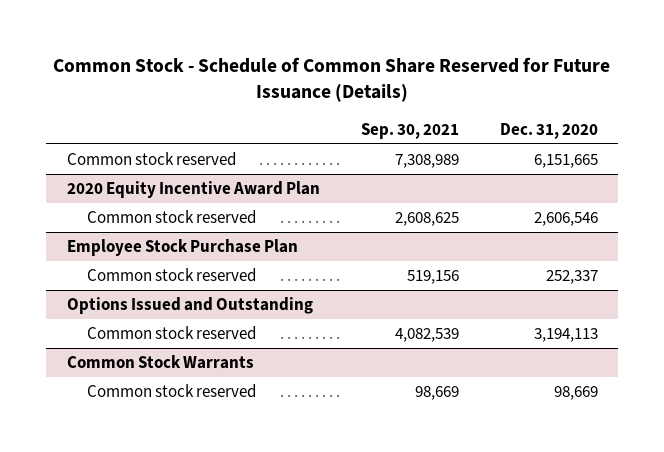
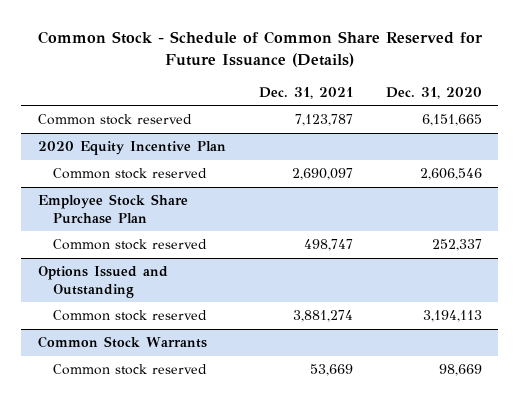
- | Sep. 30, 2021 | Dec. 31, 2020
+ | Dec. 31, 2021 | Dec. 31, 2020
- 2020 Equity Incentive Award Plan
+ 2020 Equity Incentive Plan
- Employee Stock Purchase Plan
+ Employee Stock Share Purchase Plan

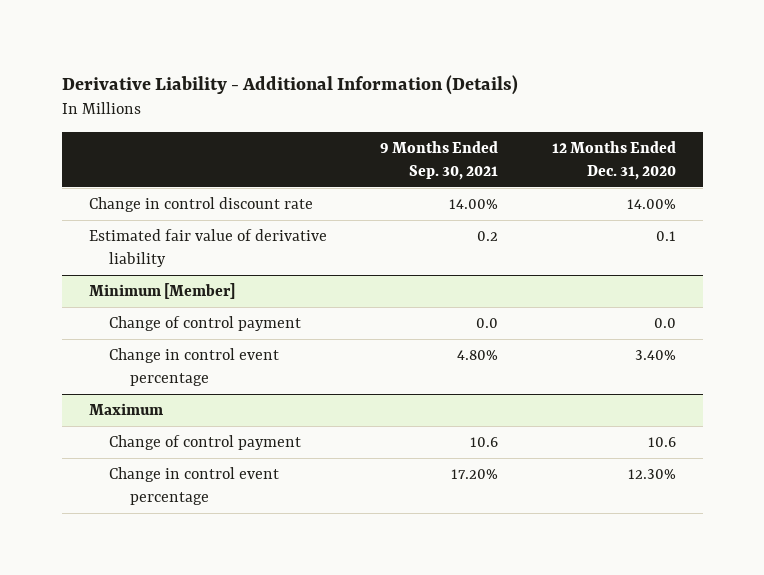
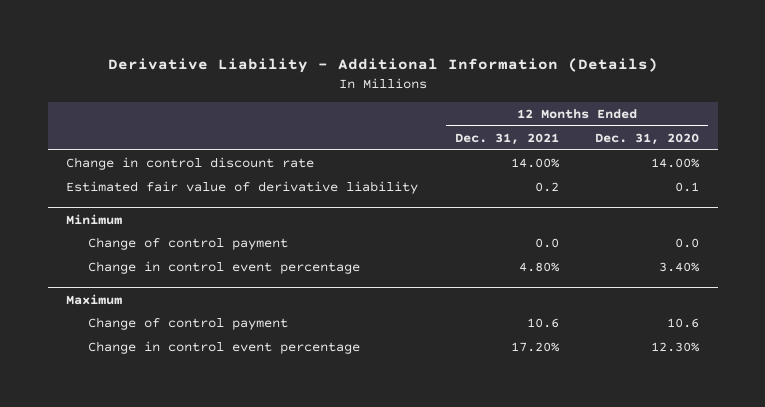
- | 9 Months Ended Sep. 30, 2021 | 12 Months Ended Dec. 31, 2020
+ | 12 Months Ended Dec. 31, 2021 | 12 Months Ended Dec. 31, 2020
- Minimum [Member]
+ Minimum

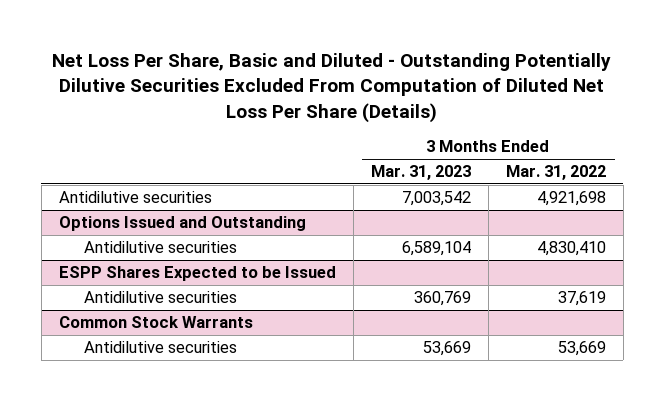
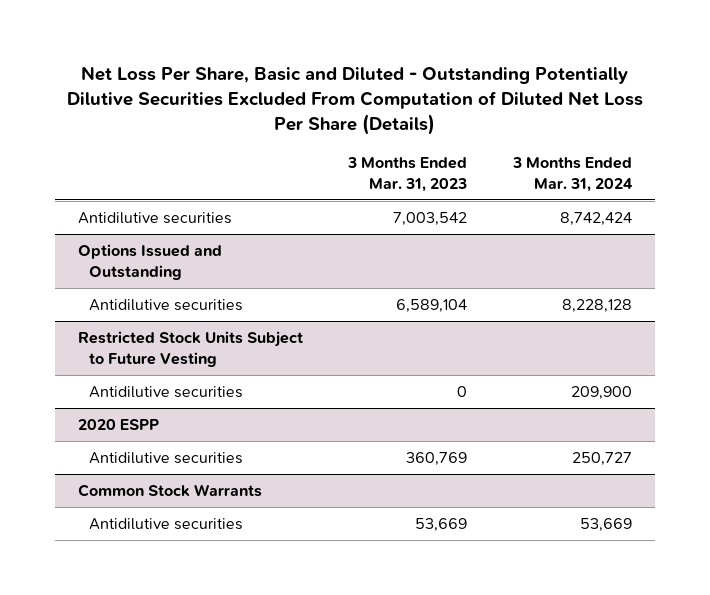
- | 3 Months Ended Mar. 31, 2023 | 3 Months Ended Mar. 31, 2022
+ | 3 Months Ended Mar. 31, 2023 | 3 Months Ended Mar. 31, 2024
- ESPP Shares Expected to be Issued
+ Restricted Stock Units Subject to Future Vesting
+ Antidilutive securities | 0 | 209,900
+ 2020 ESPP

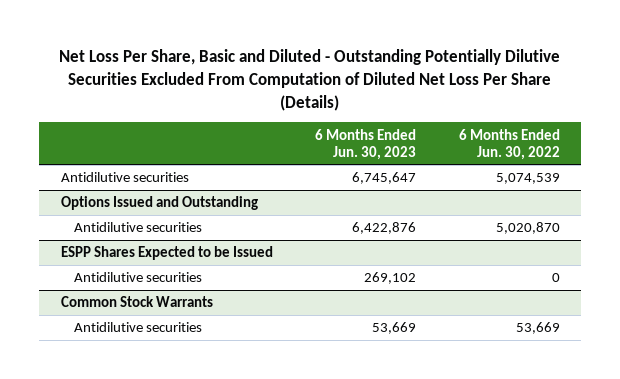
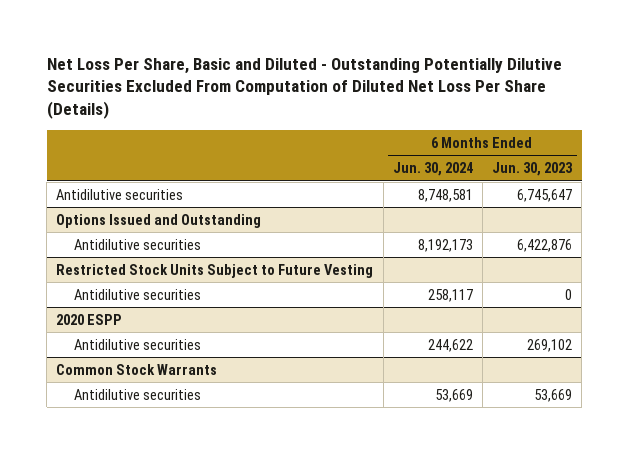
- | 6 Months Ended Jun. 30, 2023 | 6 Months Ended Jun. 30, 2022
+ | 6 Months Ended Jun. 30, 2024 | 6 Months Ended Jun. 30, 2023
- ESPP Shares Expected to be Issued
+ Restricted Stock Units Subject to Future Vesting
+ Antidilutive securities | 258,117 | 0
+ 2020 ESPP

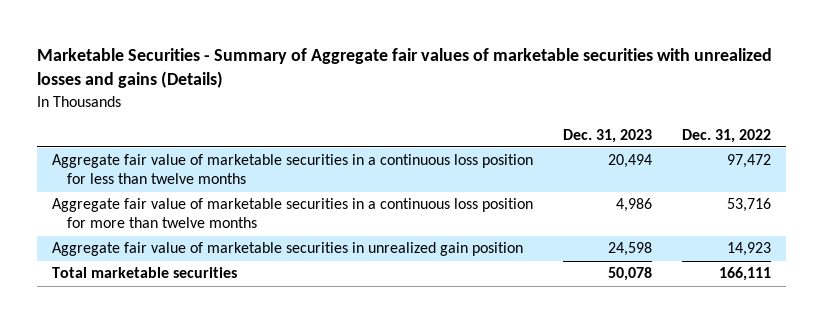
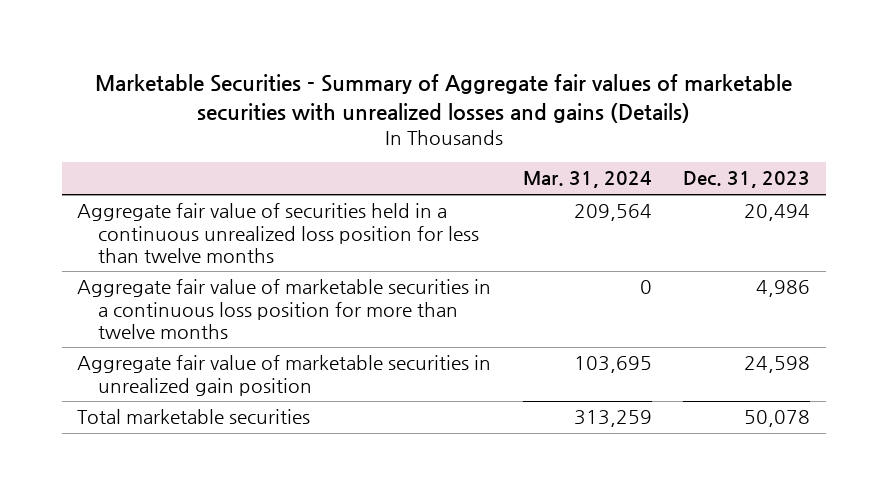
- | Dec. 31, 2023 | Dec. 31, 2022
+ | Mar. 31, 2024 | Dec. 31, 2023
- Aggregate fair value of marketable securities in a continuous loss position for less than twelve months | 20,494 | 97,472
+ Aggregate fair value of securities held in a continuous unrealized loss position for less than twelve months | 209,564 | 20,494

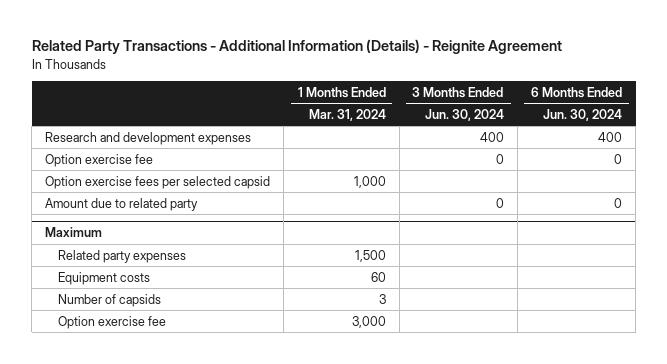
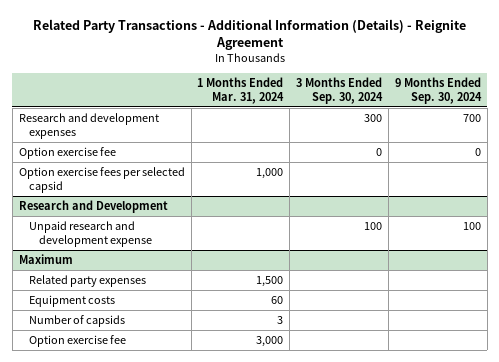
- | 1 Months Ended Mar. 31, 2024 | 3 Months Ended Jun. 30, 2024 | 6 Months Ended Jun. 30, 2024
+ | 1 Months Ended Mar. 31, 2024 | 3 Months Ended Sep. 30, 2024 | 9 Months Ended Sep. 30, 2024
- Amount due to related party | | 0 | 0
+ Research and Development
+ Unpaid research and development expense | | 100 | 100

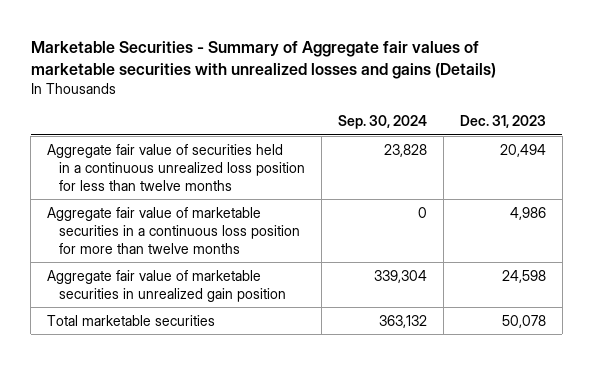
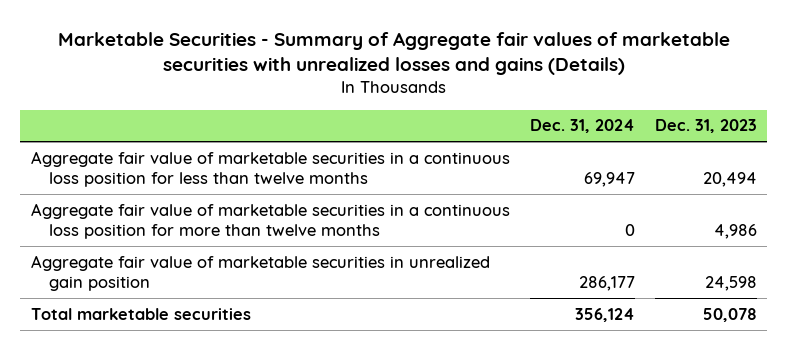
- | Sep. 30, 2024 | Dec. 31, 2023
+ | Dec. 31, 2024 | Dec. 31, 2023
- Aggregate fair value of securities held in a continuous unrealized loss position for less than twelve months | 23,828 | 20,494
+ Aggregate fair value of marketable securities in a continuous loss position for less than twelve months | 69,947 | 20,494

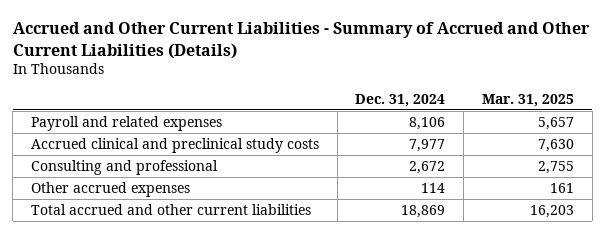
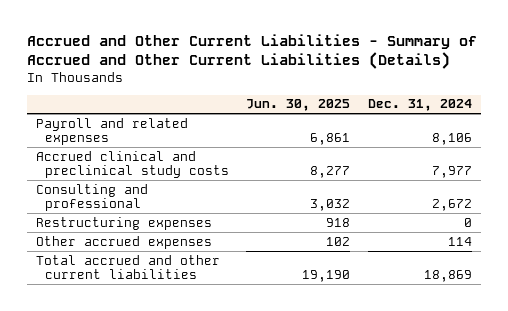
- | Dec. 31, 2024 | Mar. 31, 2025
+ | Jun. 30, 2025 | Dec. 31, 2024
+ Restructuring expenses | 918 | 0

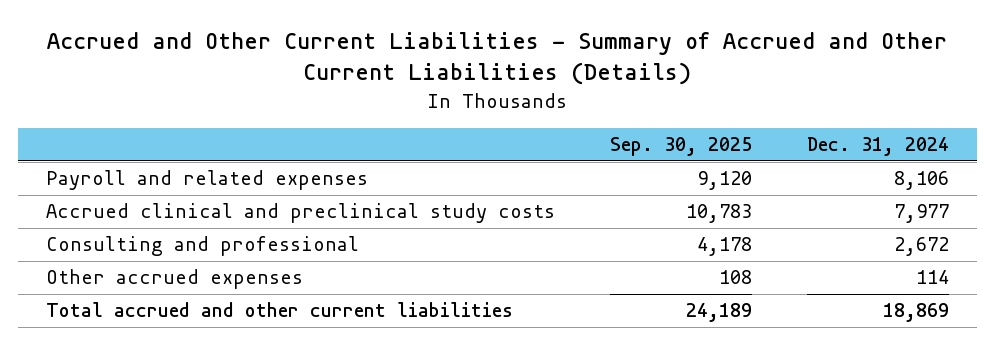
- | Jun. 30, 2025 | Dec. 31, 2024
+ | Sep. 30, 2025 | Dec. 31, 2024
- Restructuring expenses | 918 | 0

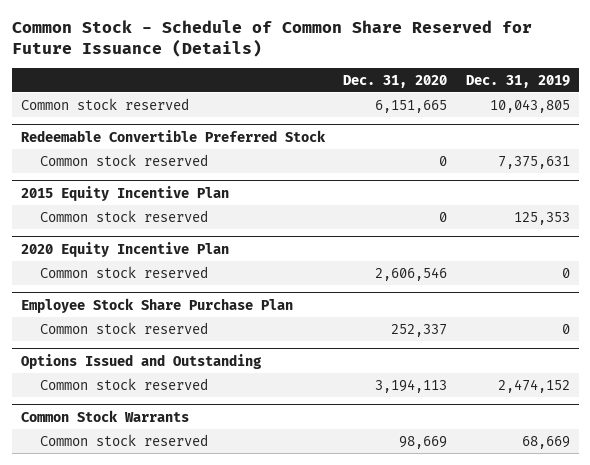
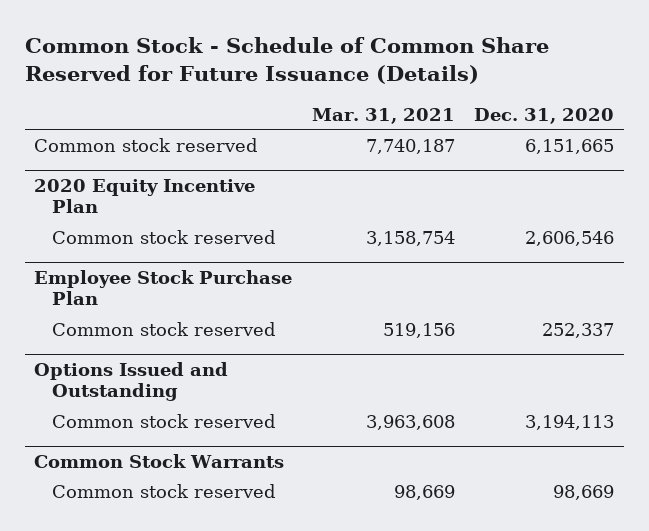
- | Dec. 31, 2020 | Dec. 31, 2019
+ | Mar. 31, 2021 | Dec. 31, 2020
- Redeemable Convertible Preferred Stock
- Common stock reserved | 0 | 7,375,631
- 2015 Equity Incentive Plan
- Common stock reserved | 0 | 125,353
- Employee Stock Share Purchase Plan
+ Employee Stock Purchase Plan

